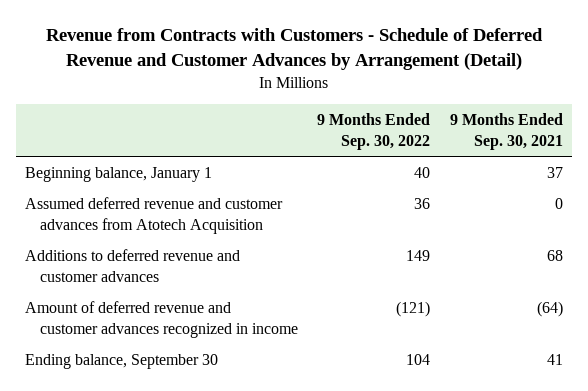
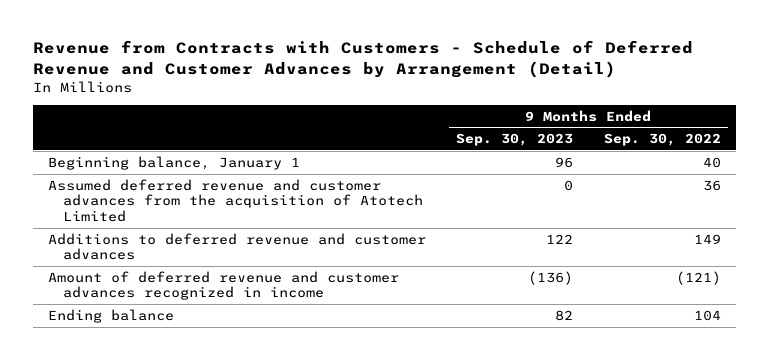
- | 9 Months Ended Sep. 30, 2022 | 9 Months Ended Sep. 30, 2021
+ | 9 Months Ended Sep. 30, 2023 | 9 Months Ended Sep. 30, 2022
- Assumed deferred revenue and customer advances from Atotech Acquisition | 36 | 0
+ Assumed deferred revenue and customer advances from the acquisition of Atotech Limited | 0 | 36
- Ending balance, September 30 | 104 | 41
+ Ending balance | 82 | 104

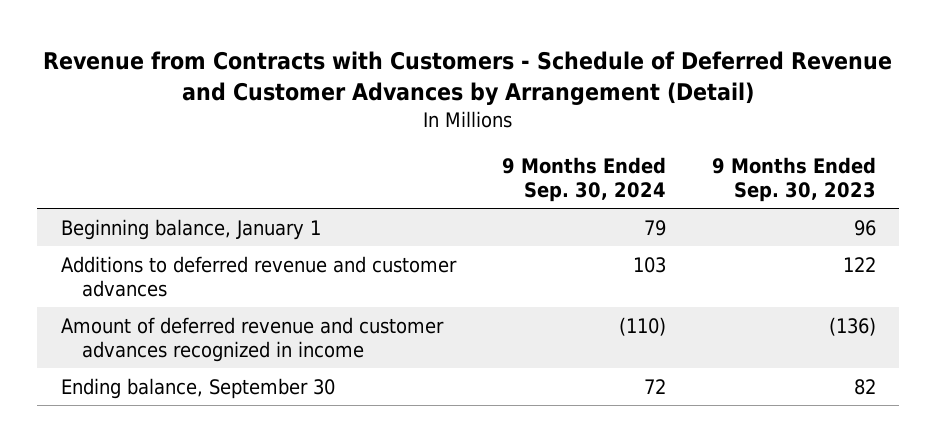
- | 9 Months Ended Sep. 30, 2023 | 9 Months Ended Sep. 30, 2022
+ | 9 Months Ended Sep. 30, 2024 | 9 Months Ended Sep. 30, 2023
- Assumed deferred revenue and customer advances from the acquisition of Atotech Limited | 0 | 36
- Ending balance | 82 | 104
+ Ending balance, September 30 | 72 | 82

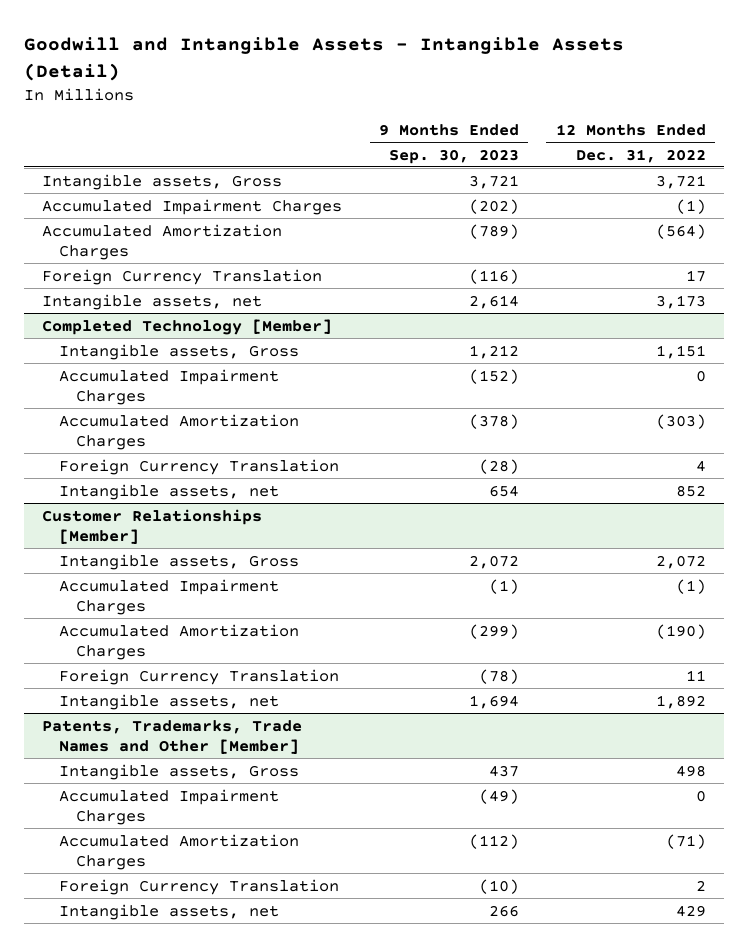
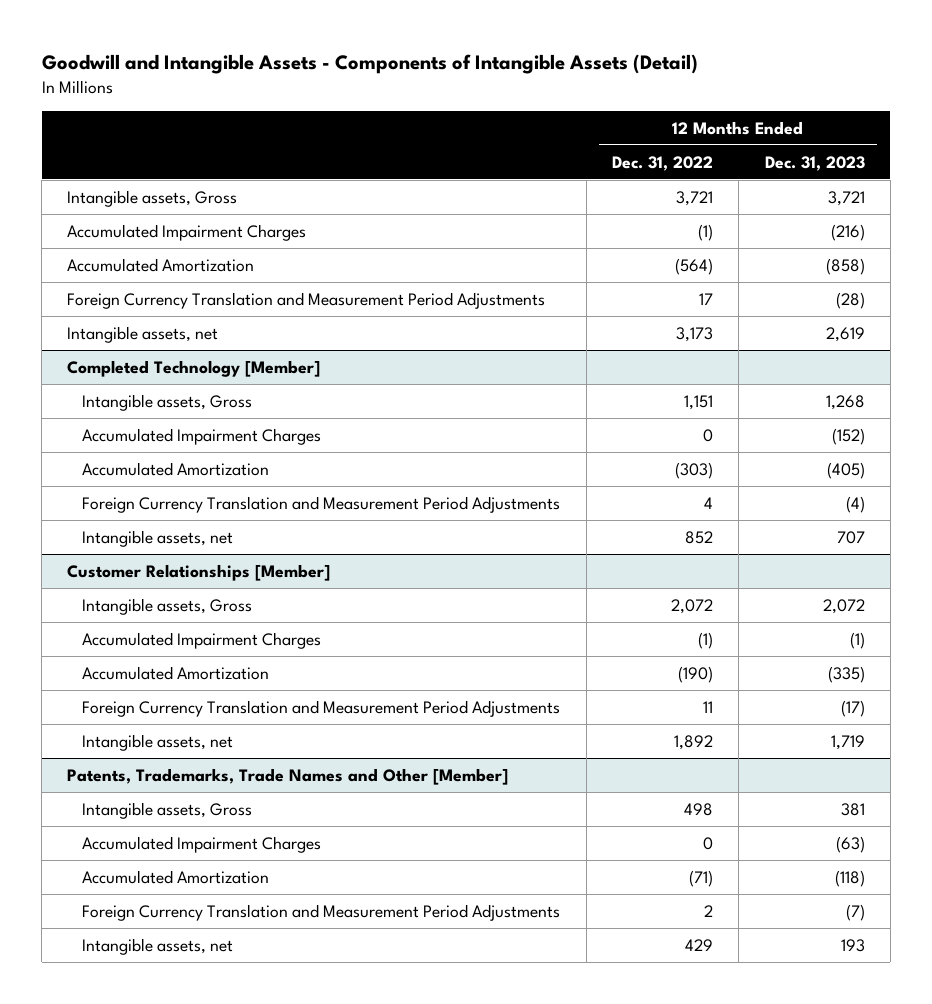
- Goodwill and Intangible Assets - Intangible Assets (Detail)
+ Goodwill and Intangible Assets - Components of Intangible Assets (Detail)
- | 9 Months Ended Sep. 30, 2023 | 12 Months Ended Dec. 31, 2022
+ | 12 Months Ended Dec. 31, 2022 | 12 Months Ended Dec. 31, 2023
- Accumulated Amortization Charges | (789) | (564)
- Foreign Currency Translation | (116) | 17
+ Accumulated Amortization | (564) | (858)
+ Foreign Currency Translation and Measurement Period Adjustments | 17 | (28)
@ Completed Technology [Member]
- Accumulated Amortization Charges | (378) | (303)
- Foreign Currency Translation | (28) | 4
+ Accumulated Amortization | (303) | (405)
+ Foreign Currency Translation and Measurement Period Adjustments | 4 | (4)
@ Customer Relationships [Member]
- Accumulated Amortization Charges | (299) | (190)
- Foreign Currency Translation | (78) | 11
+ Accumulated Amortization | (190) | (335)
+ Foreign Currency Translation and Measurement Period Adjustments | 11 | (17)
@ Patents, Trademarks, Trade Names and Other [Member]
- Accumulated Amortization Charges | (112) | (71)
- Foreign Currency Translation | (10) | 2
+ Accumulated Amortization | (71) | (118)
+ Foreign Currency Translation and Measurement Period Adjustments | 2 | (7)

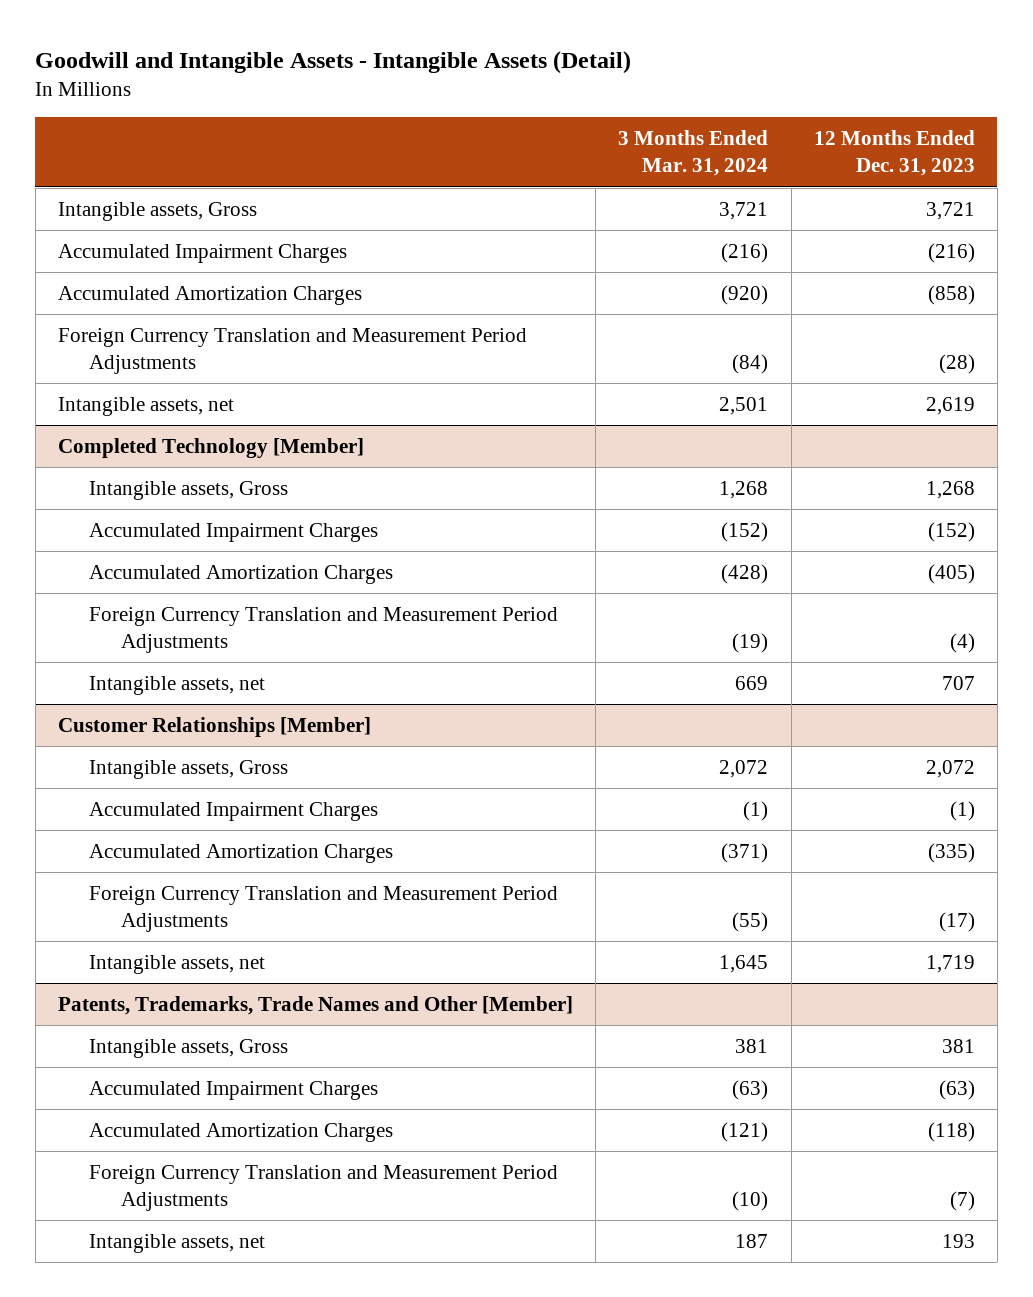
- Goodwill and Intangible Assets - Components of Intangible Assets (Detail)
+ Goodwill and Intangible Assets - Intangible Assets (Detail)
- | 12 Months Ended Dec. 31, 2022 | 12 Months Ended Dec. 31, 2023
+ | 3 Months Ended Mar. 31, 2024 | 12 Months Ended Dec. 31, 2023
- Accumulated Amortization | (564) | (858)
+ Accumulated Amortization Charges | (920) | (858)
@ Completed Technology [Member]
- Accumulated Amortization | (303) | (405)
+ Accumulated Amortization Charges | (428) | (405)
@ Customer Relationships [Member]
- Accumulated Amortization | (190) | (335)
+ Accumulated Amortization Charges | (371) | (335)
@ Patents, Trademarks, Trade Names and Other [Member]
- Accumulated Amortization | (71) | (118)
+ Accumulated Amortization Charges | (121) | (118)

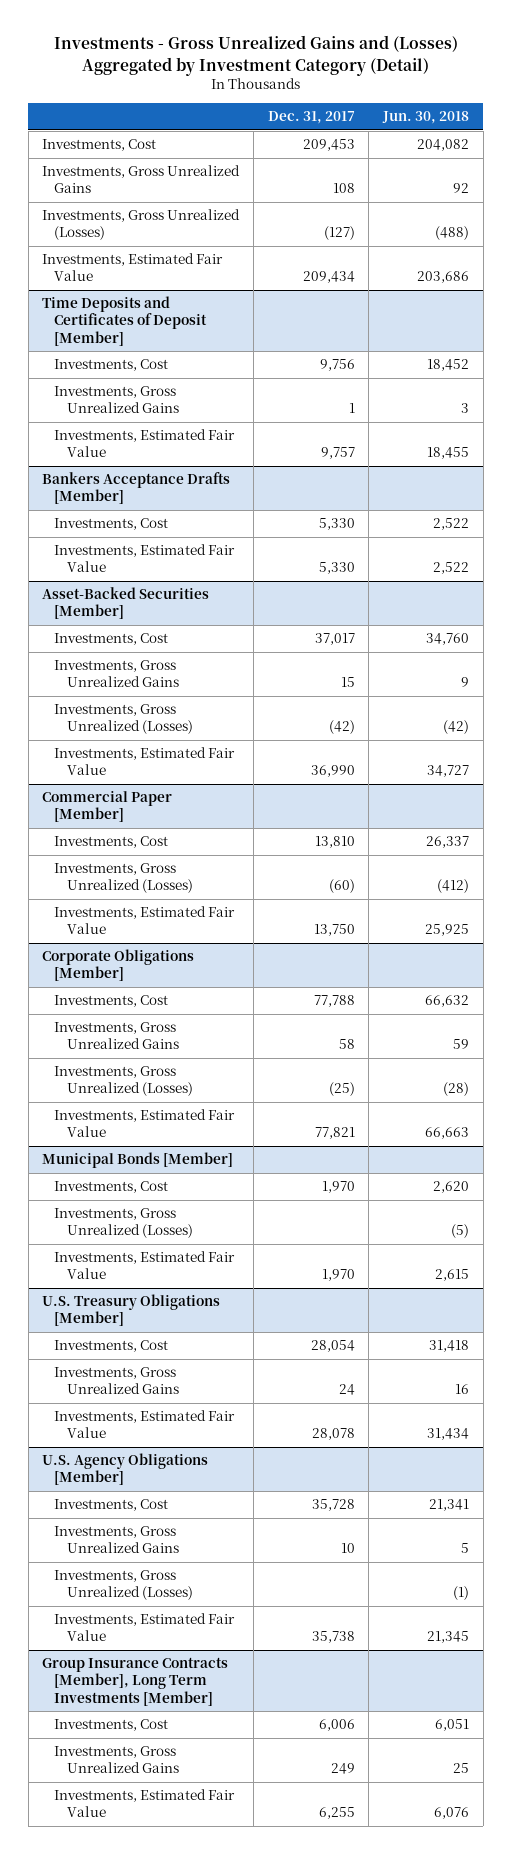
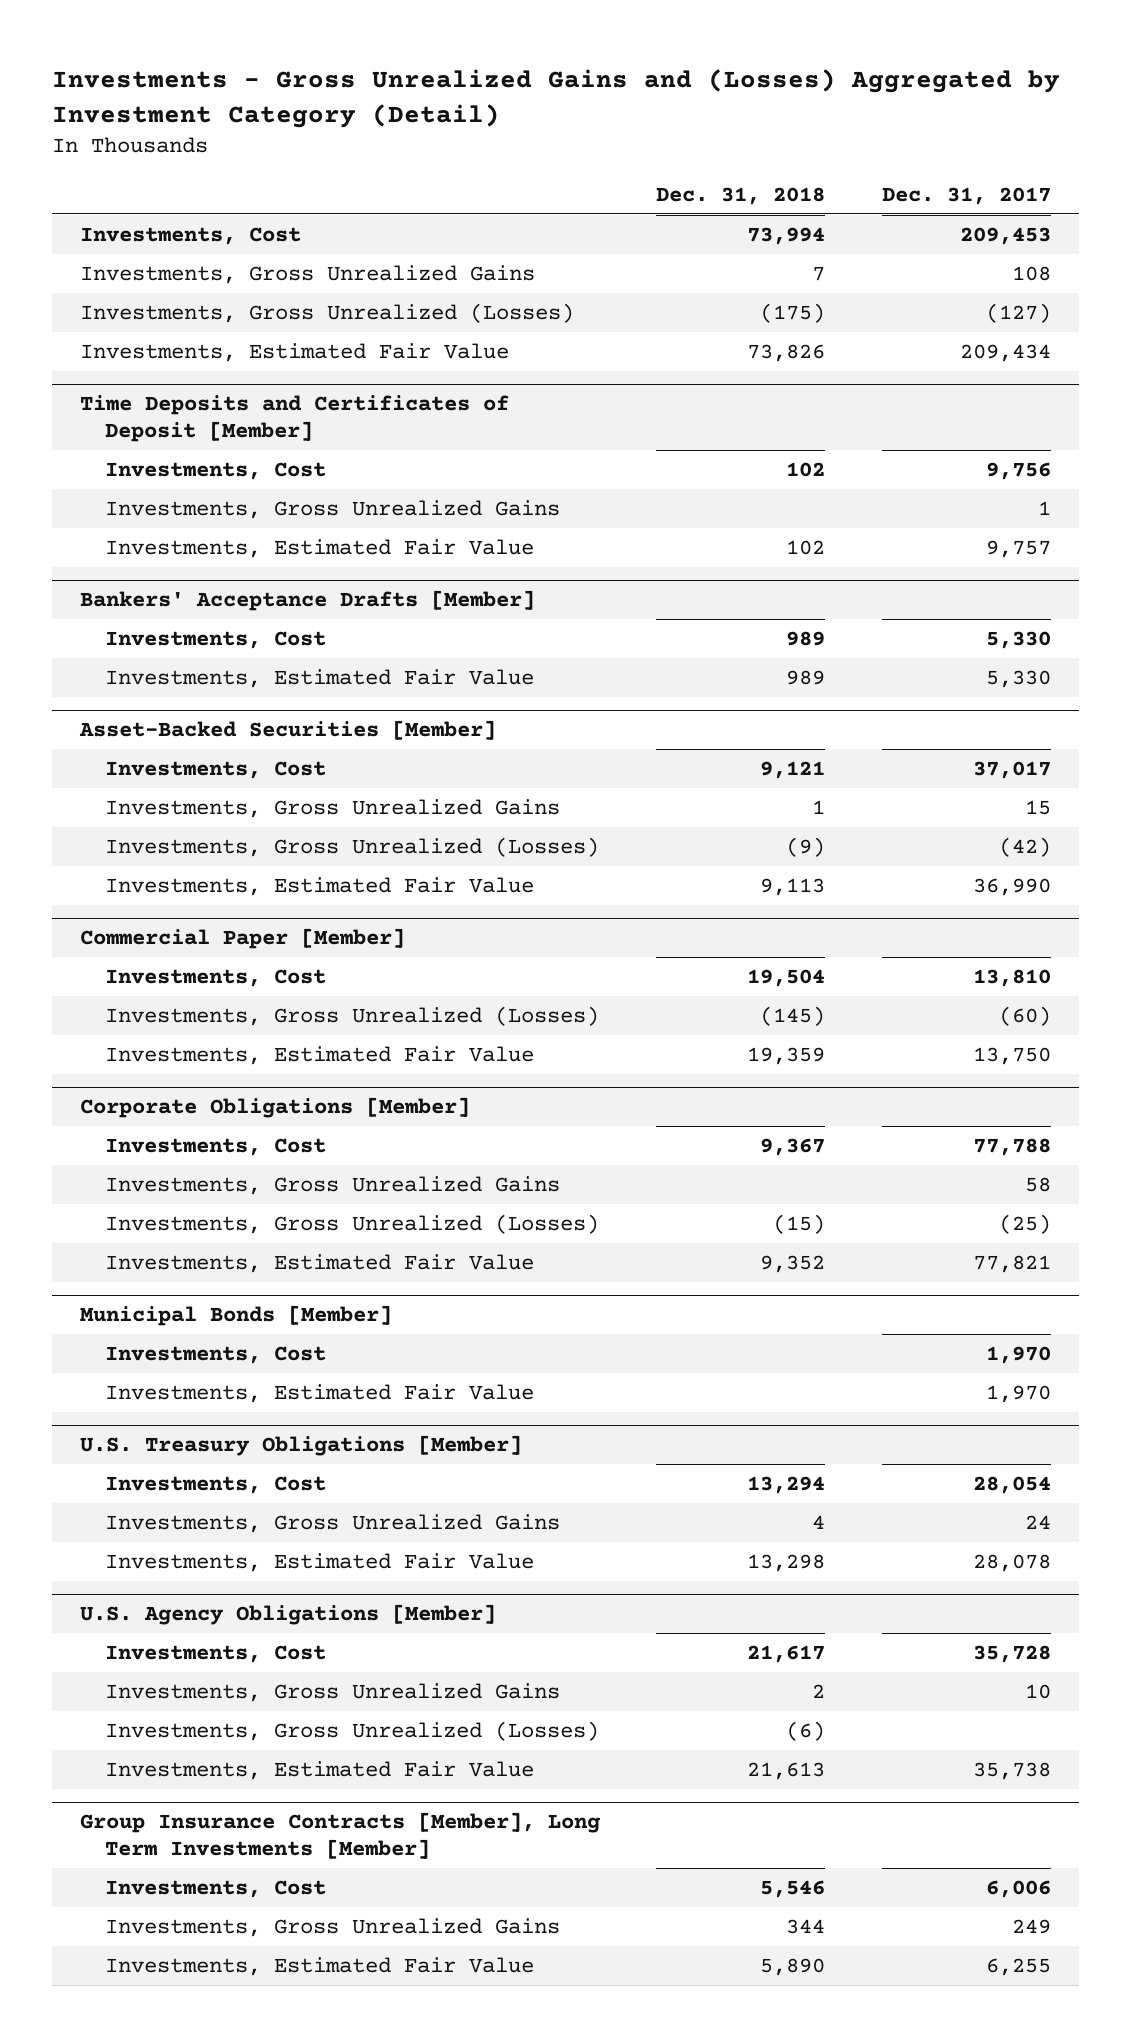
- | Dec. 31, 2017 | Jun. 30, 2018
+ | Dec. 31, 2018 | Dec. 31, 2017
- Bankers Acceptance Drafts [Member]
+ Bankers' Acceptance Drafts [Member]
@ Municipal Bonds [Member]
- Investments, Gross Unrealized (Losses) | | (5)

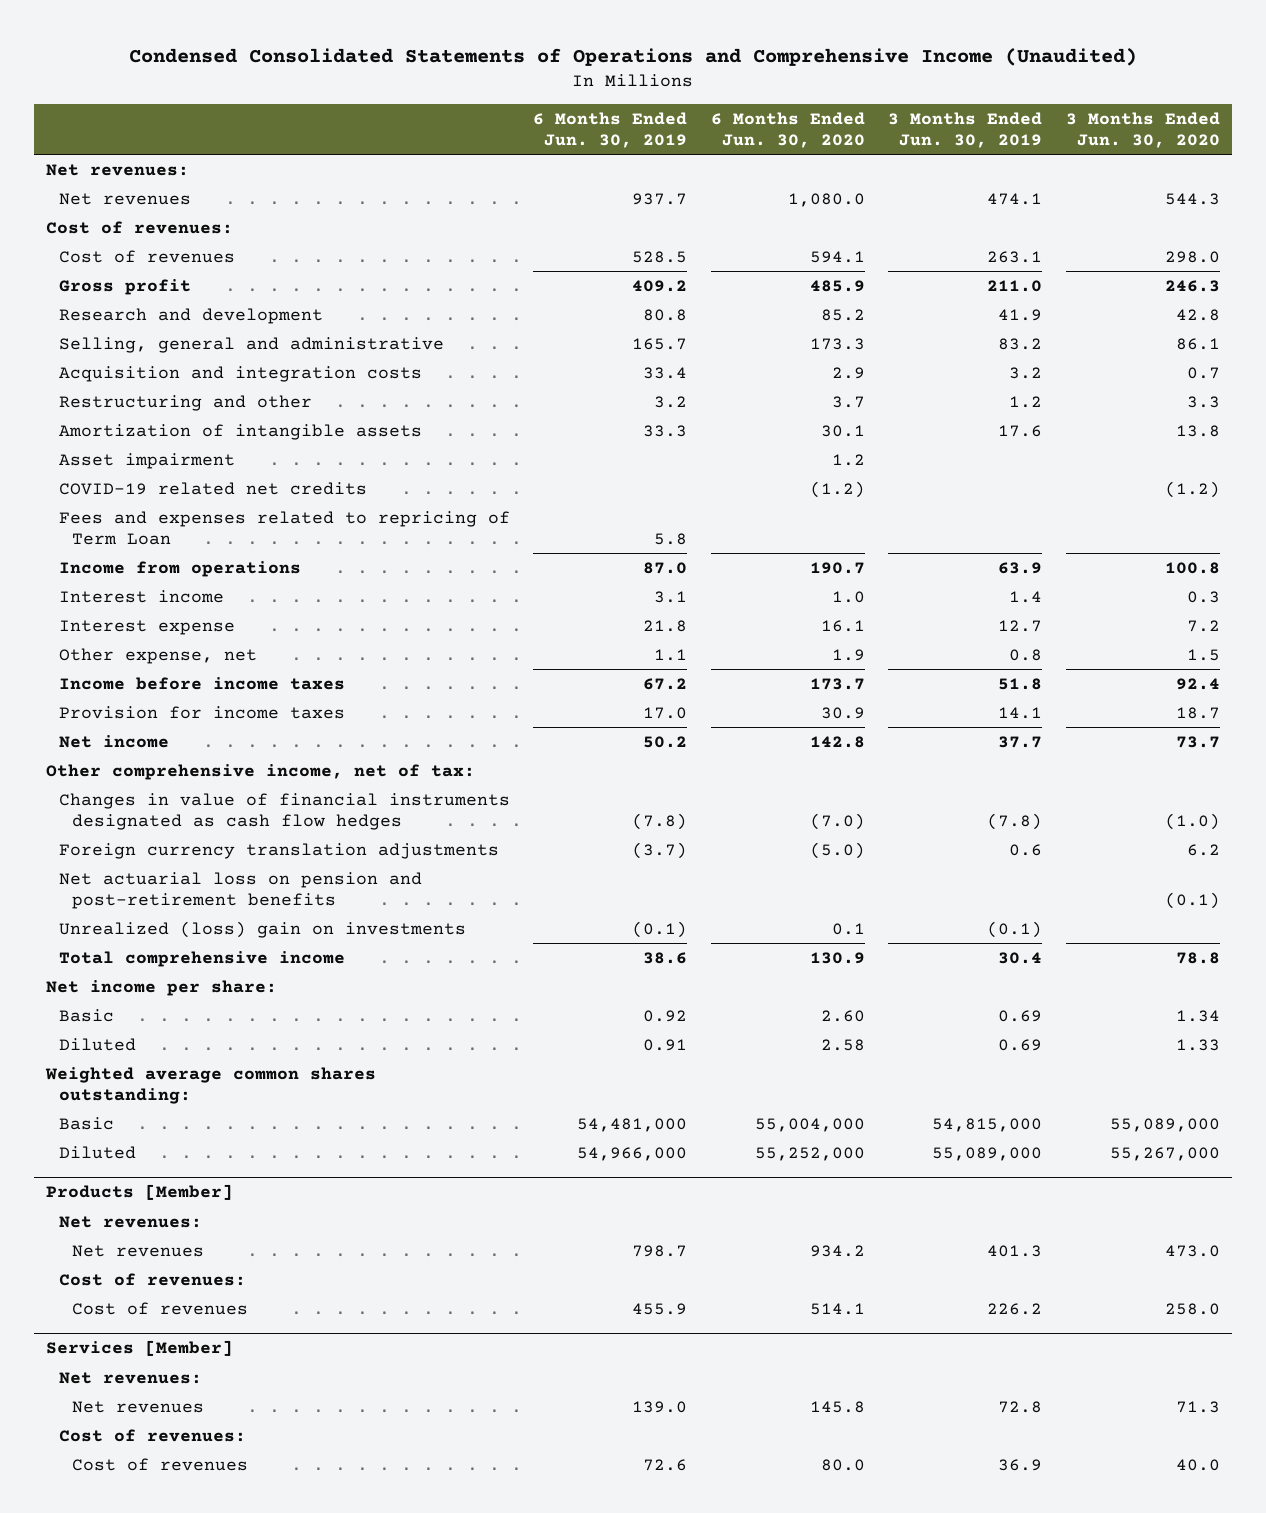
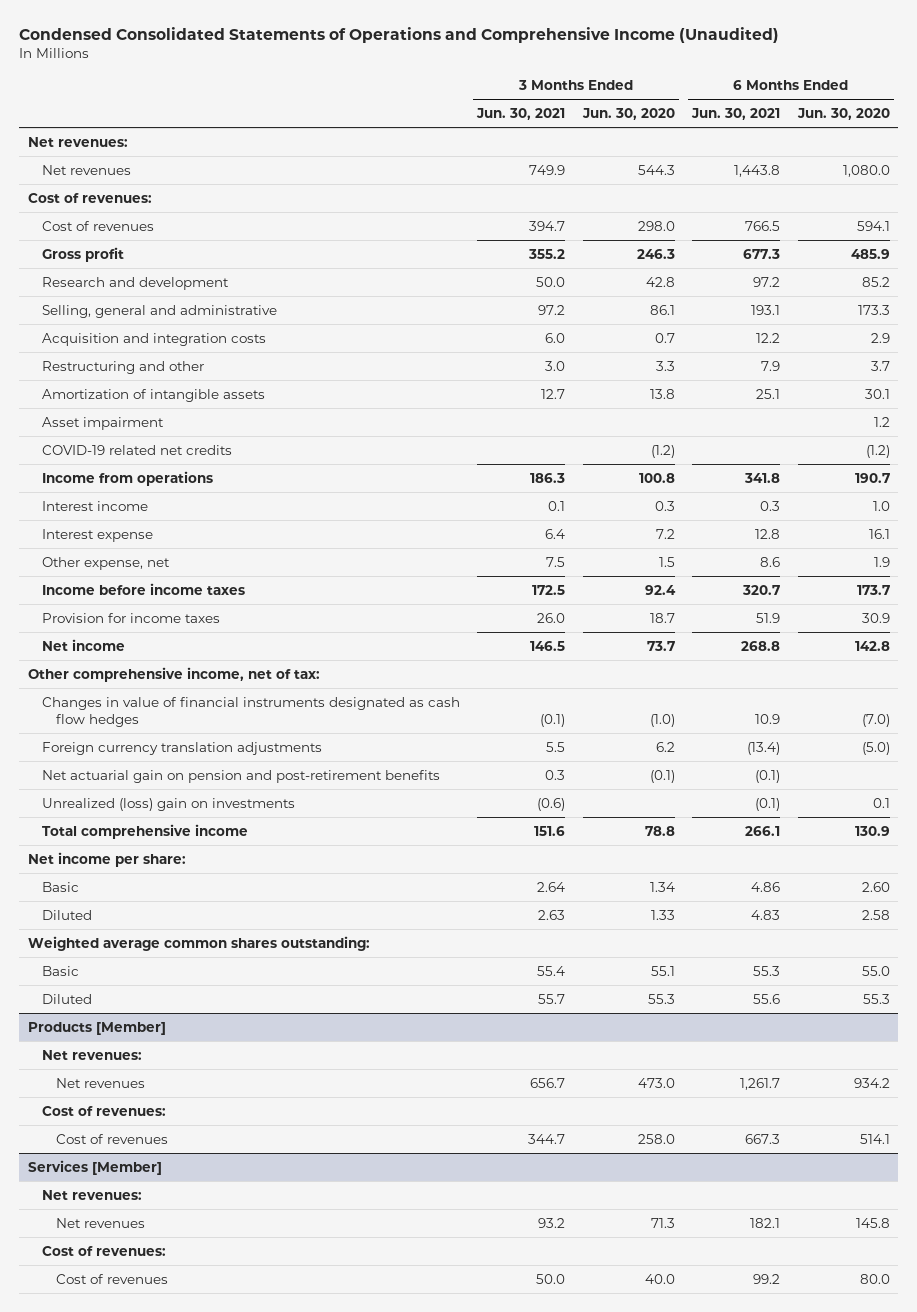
- | 6 Months Ended Jun. 30, 2019 | 6 Months Ended Jun. 30, 2020 | 3 Months Ended Jun. 30, 2019 | 3 Months Ended Jun. 30, 2020
+ | 3 Months Ended Jun. 30, 2021 | 3 Months Ended Jun. 30, 2020 | 6 Months Ended Jun. 30, 2021 | 6 Months Ended Jun. 30, 2020
- Fees and expenses related to repricing of Term Loan | 5.8 | | |
- Net actuarial loss on pension and post-retirement benefits | | | | (0.1)
+ Net actuarial gain on pension and post-retirement benefits | 0.3 | (0.1) | (0.1) |
- Basic | 54,481,000 | 55,004,000 | 54,815,000 | 55,089,000
- Diluted | 54,966,000 | 55,252,000 | 55,089,000 | 55,267,000
+ Basic | 55.4 | 55.1 | 55.3 | 55.0
+ Diluted | 55.7 | 55.3 | 55.6 | 55.3

